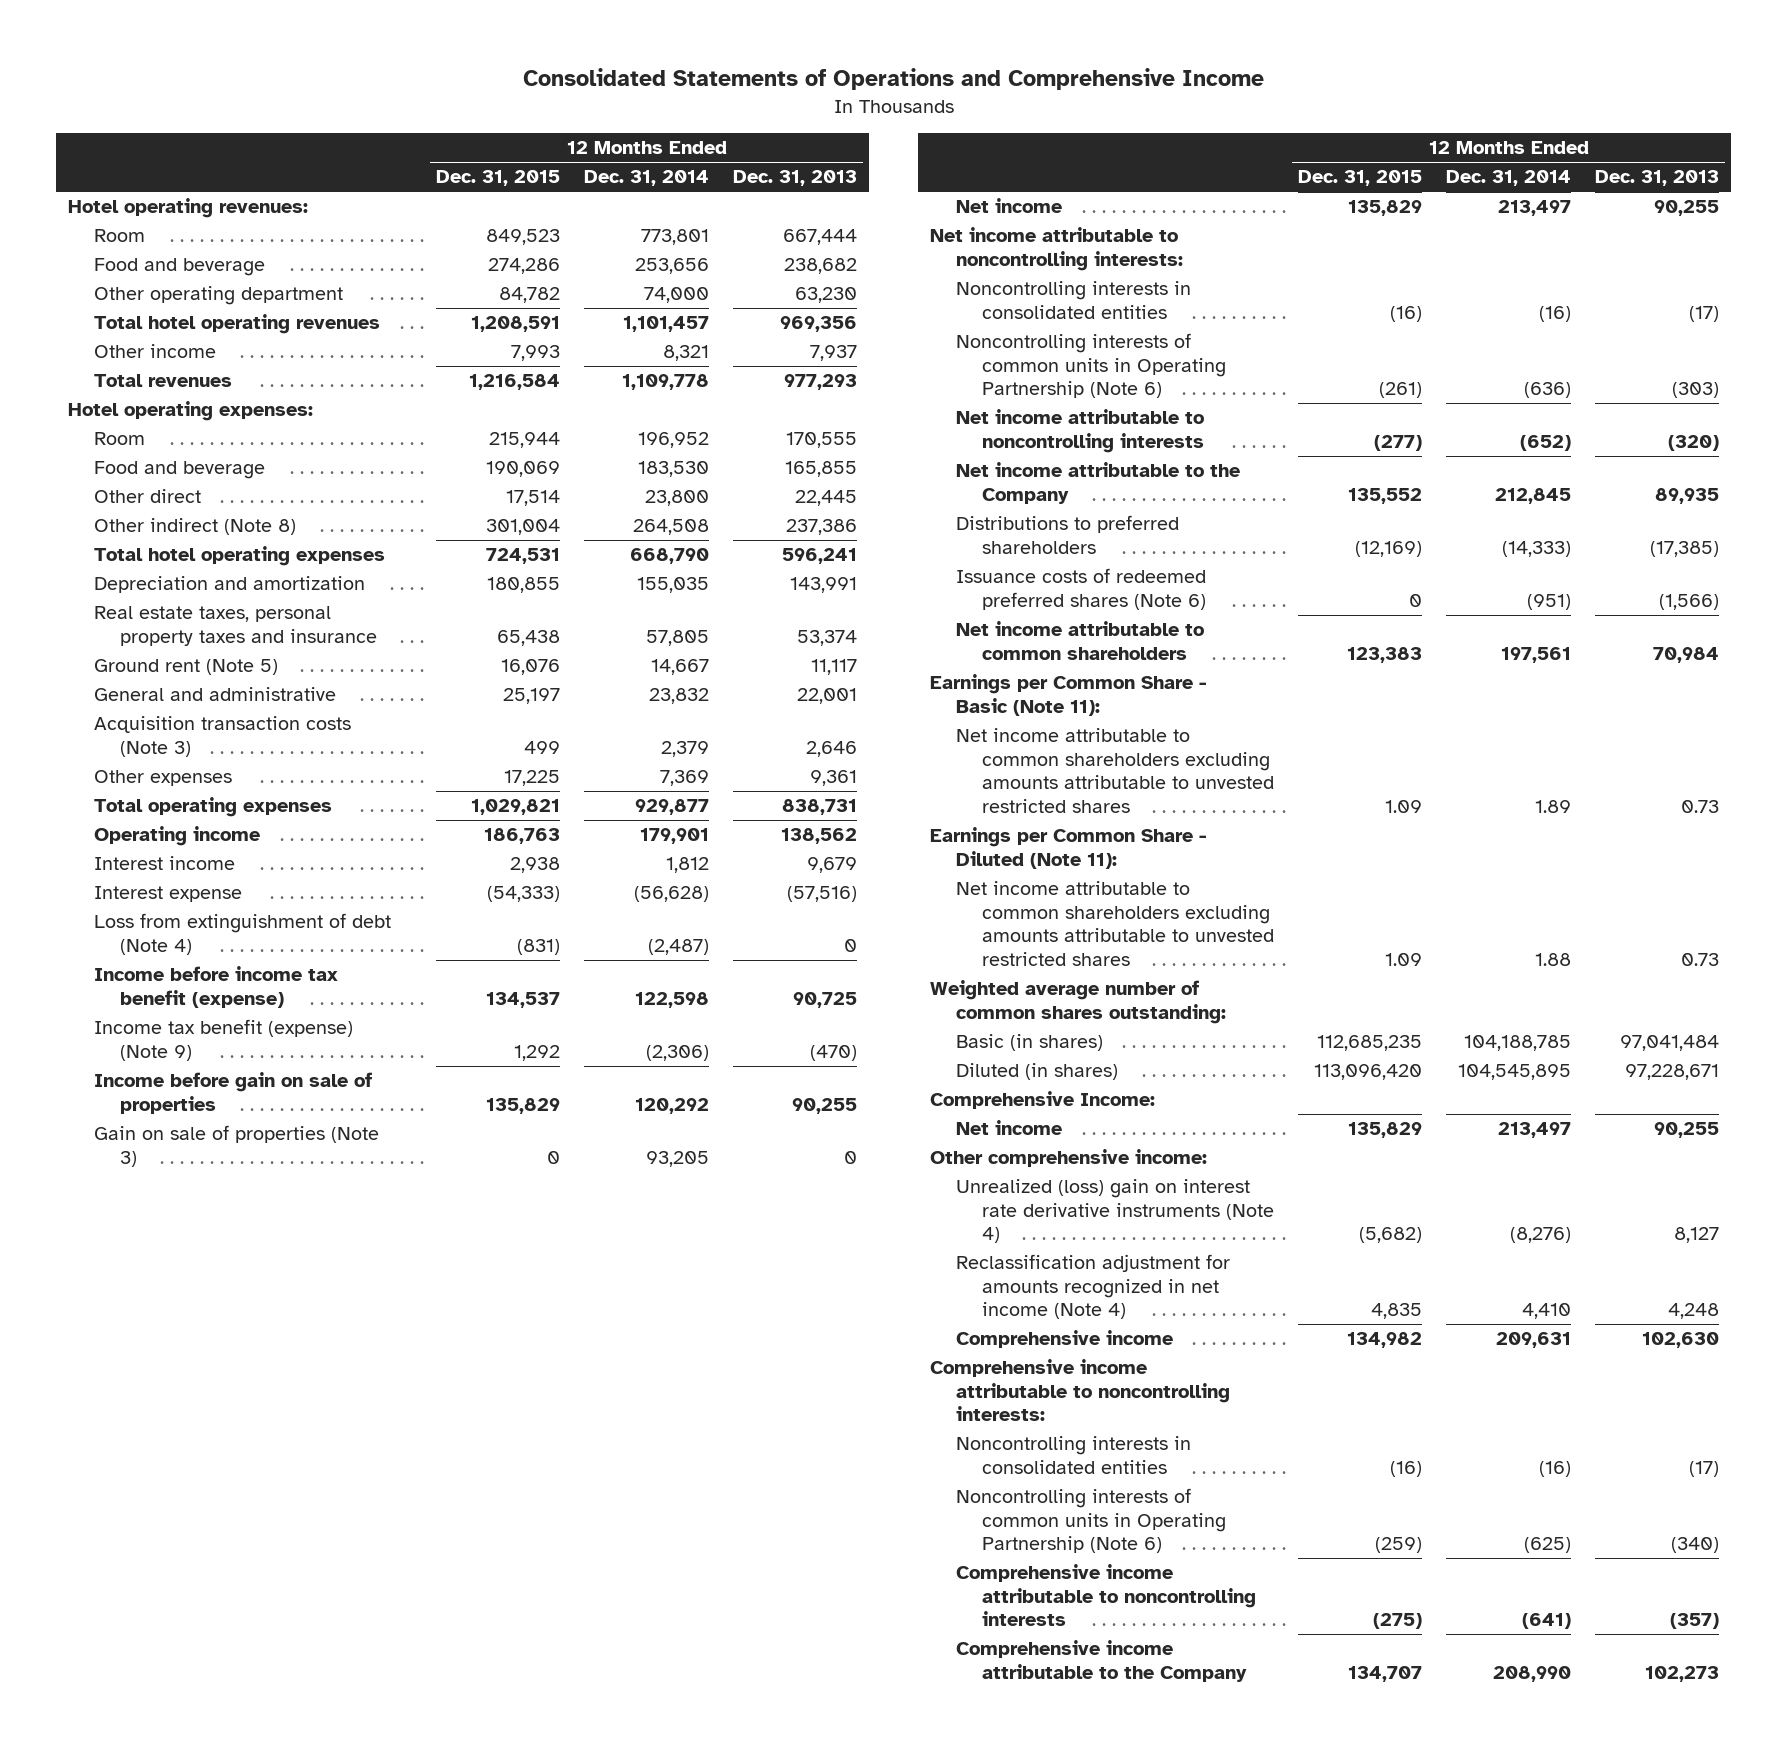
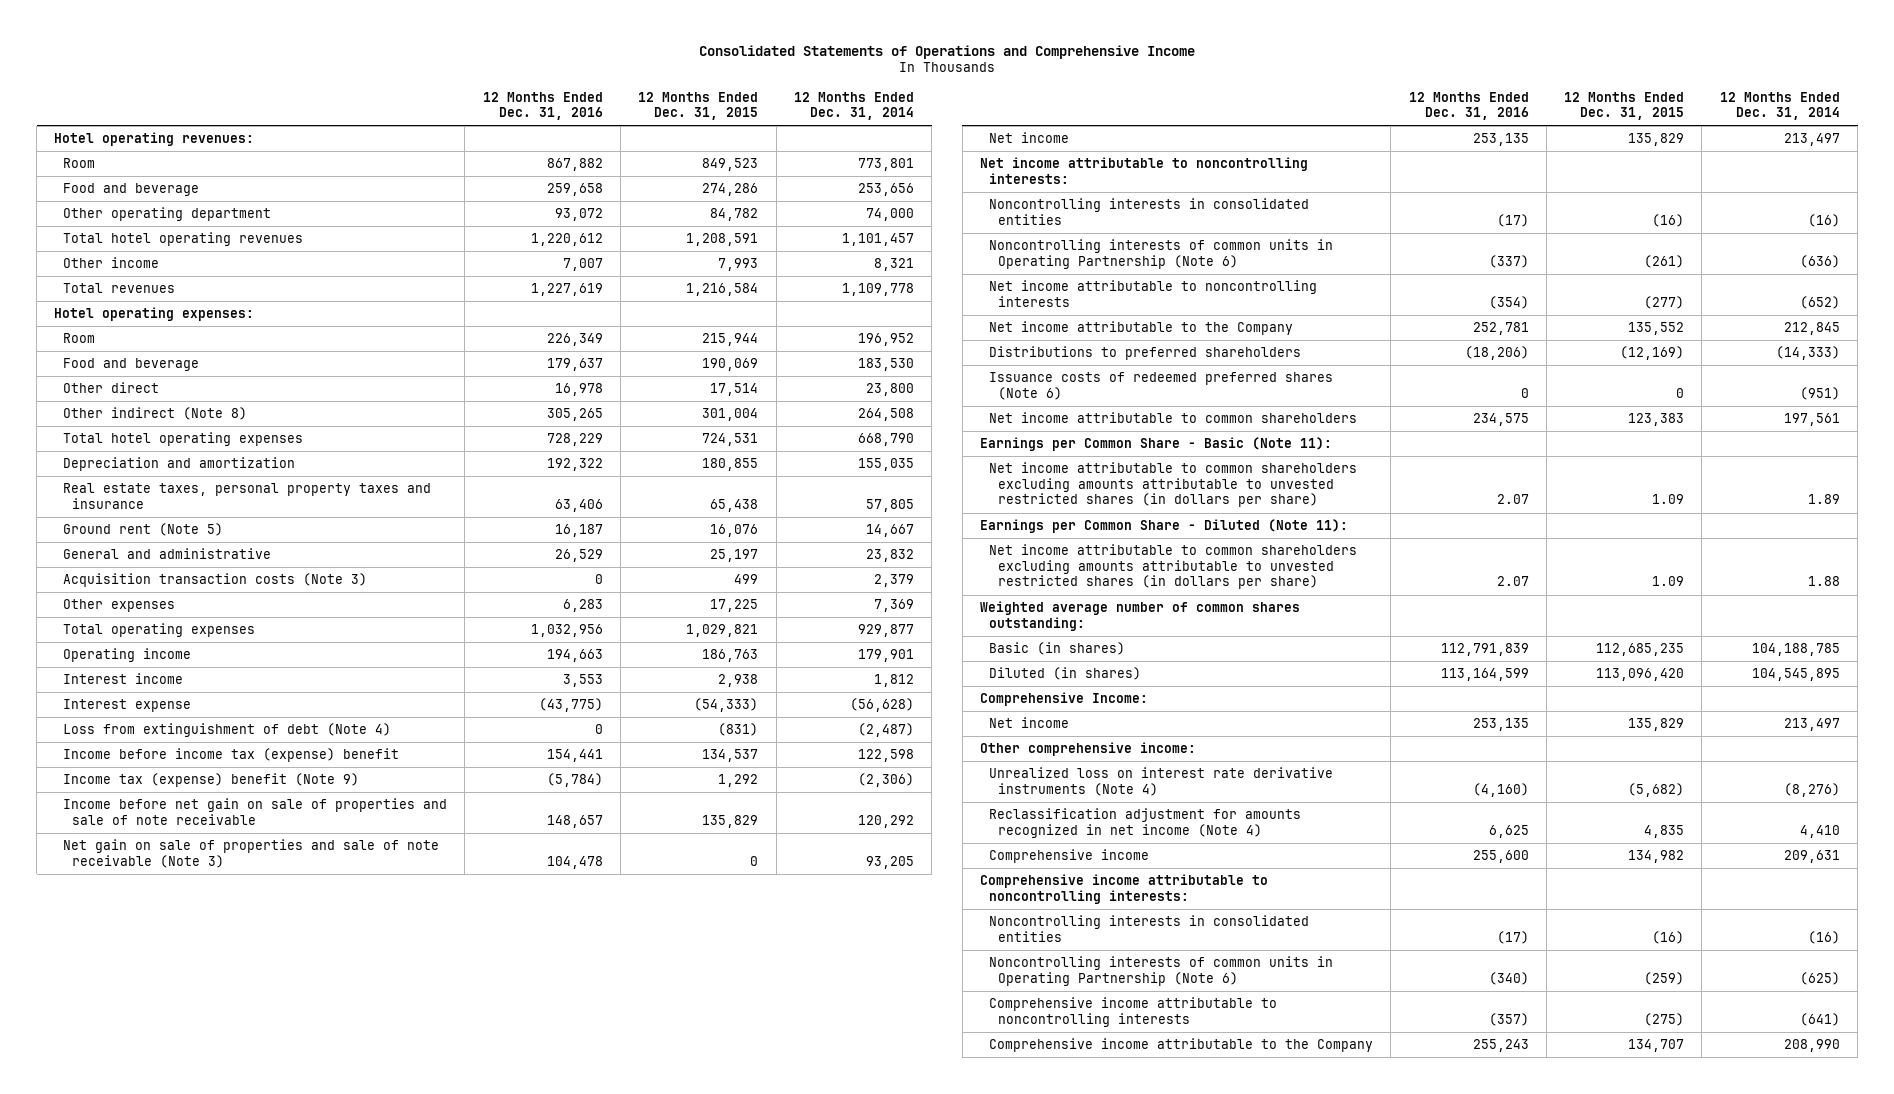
- | 12 Months Ended Dec. 31, 2015 | 12 Months Ended Dec. 31, 2014 | 12 Months Ended Dec. 31, 2013
+ | 12 Months Ended Dec. 31, 2016 | 12 Months Ended Dec. 31, 2015 | 12 Months Ended Dec. 31, 2014
- Income before income tax benefit (expense) | 134,537 | 122,598 | 90,725
- Income tax benefit (expense) (Note 9) | 1,292 | (2,306) | (470)
- Income before gain on sale of properties | 135,829 | 120,292 | 90,255
- Gain on sale of properties (Note 3) | 0 | 93,205 | 0
+ Income before income tax (expense) benefit | 154,441 | 134,537 | 122,598
+ Income tax (expense) benefit (Note 9) | (5,784) | 1,292 | (2,306)
+ Income before net gain on sale of properties and sale of note receivable | 148,657 | 135,829 | 120,292
+ Net gain on sale of properties and sale of note receivable (Note 3) | 104,478 | 0 | 93,205
- Net income attributable to common shareholders excluding amounts attributable to unvested restricted shares | 1.09 | 1.89 | 0.73
+ Net income attributable to common shareholders excluding amounts attributable to unvested restricted shares (in dollars per share) | 2.07 | 1.09 | 1.89
- Net income attributable to common shareholders excluding amounts attributable to unvested restricted shares | 1.09 | 1.88 | 0.73
+ Net income attributable to common shareholders excluding amounts attributable to unvested restricted shares (in dollars per share) | 2.07 | 1.09 | 1.88
- Unrealized (loss) gain on interest rate derivative instruments (Note 4) | (5,682) | (8,276) | 8,127
+ Unrealized loss on interest rate derivative instruments (Note 4) | (4,160) | (5,682) | (8,276)

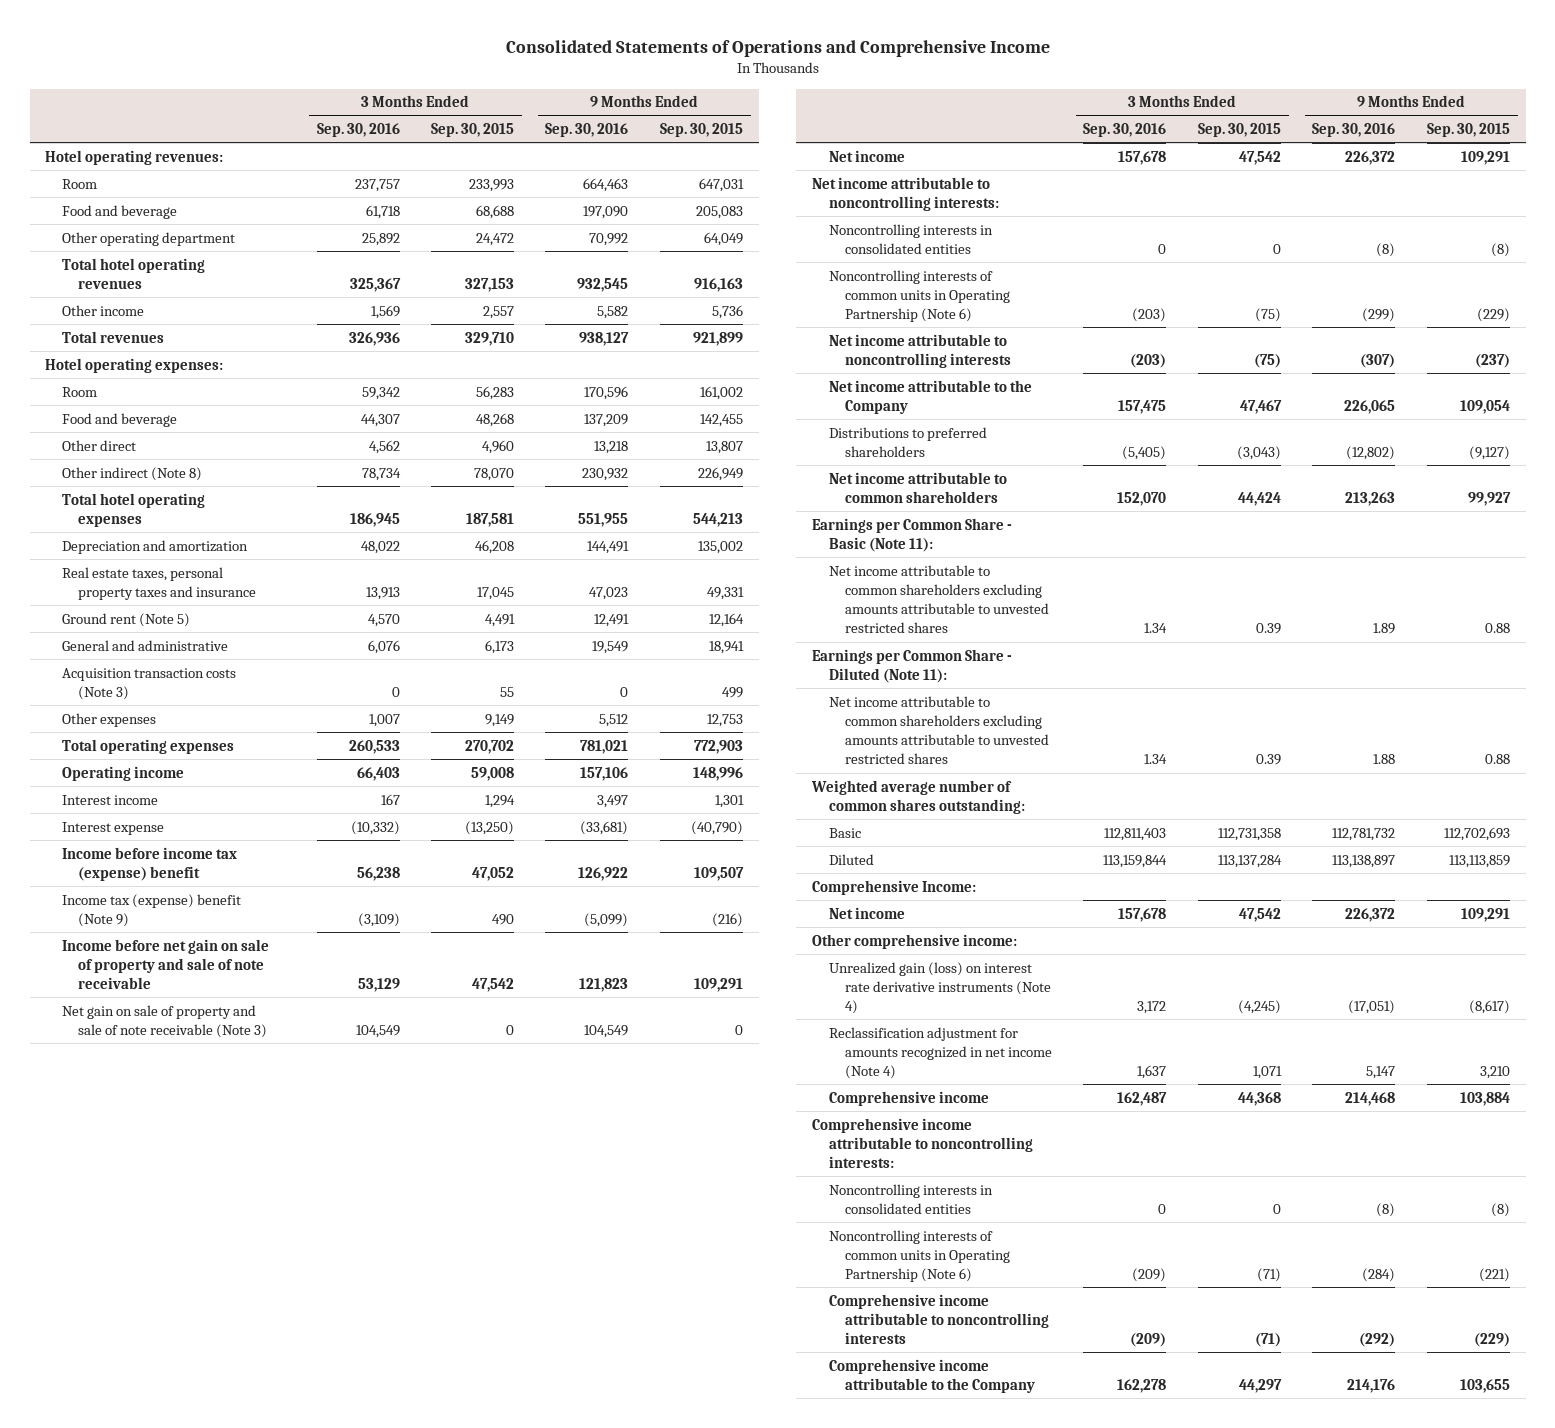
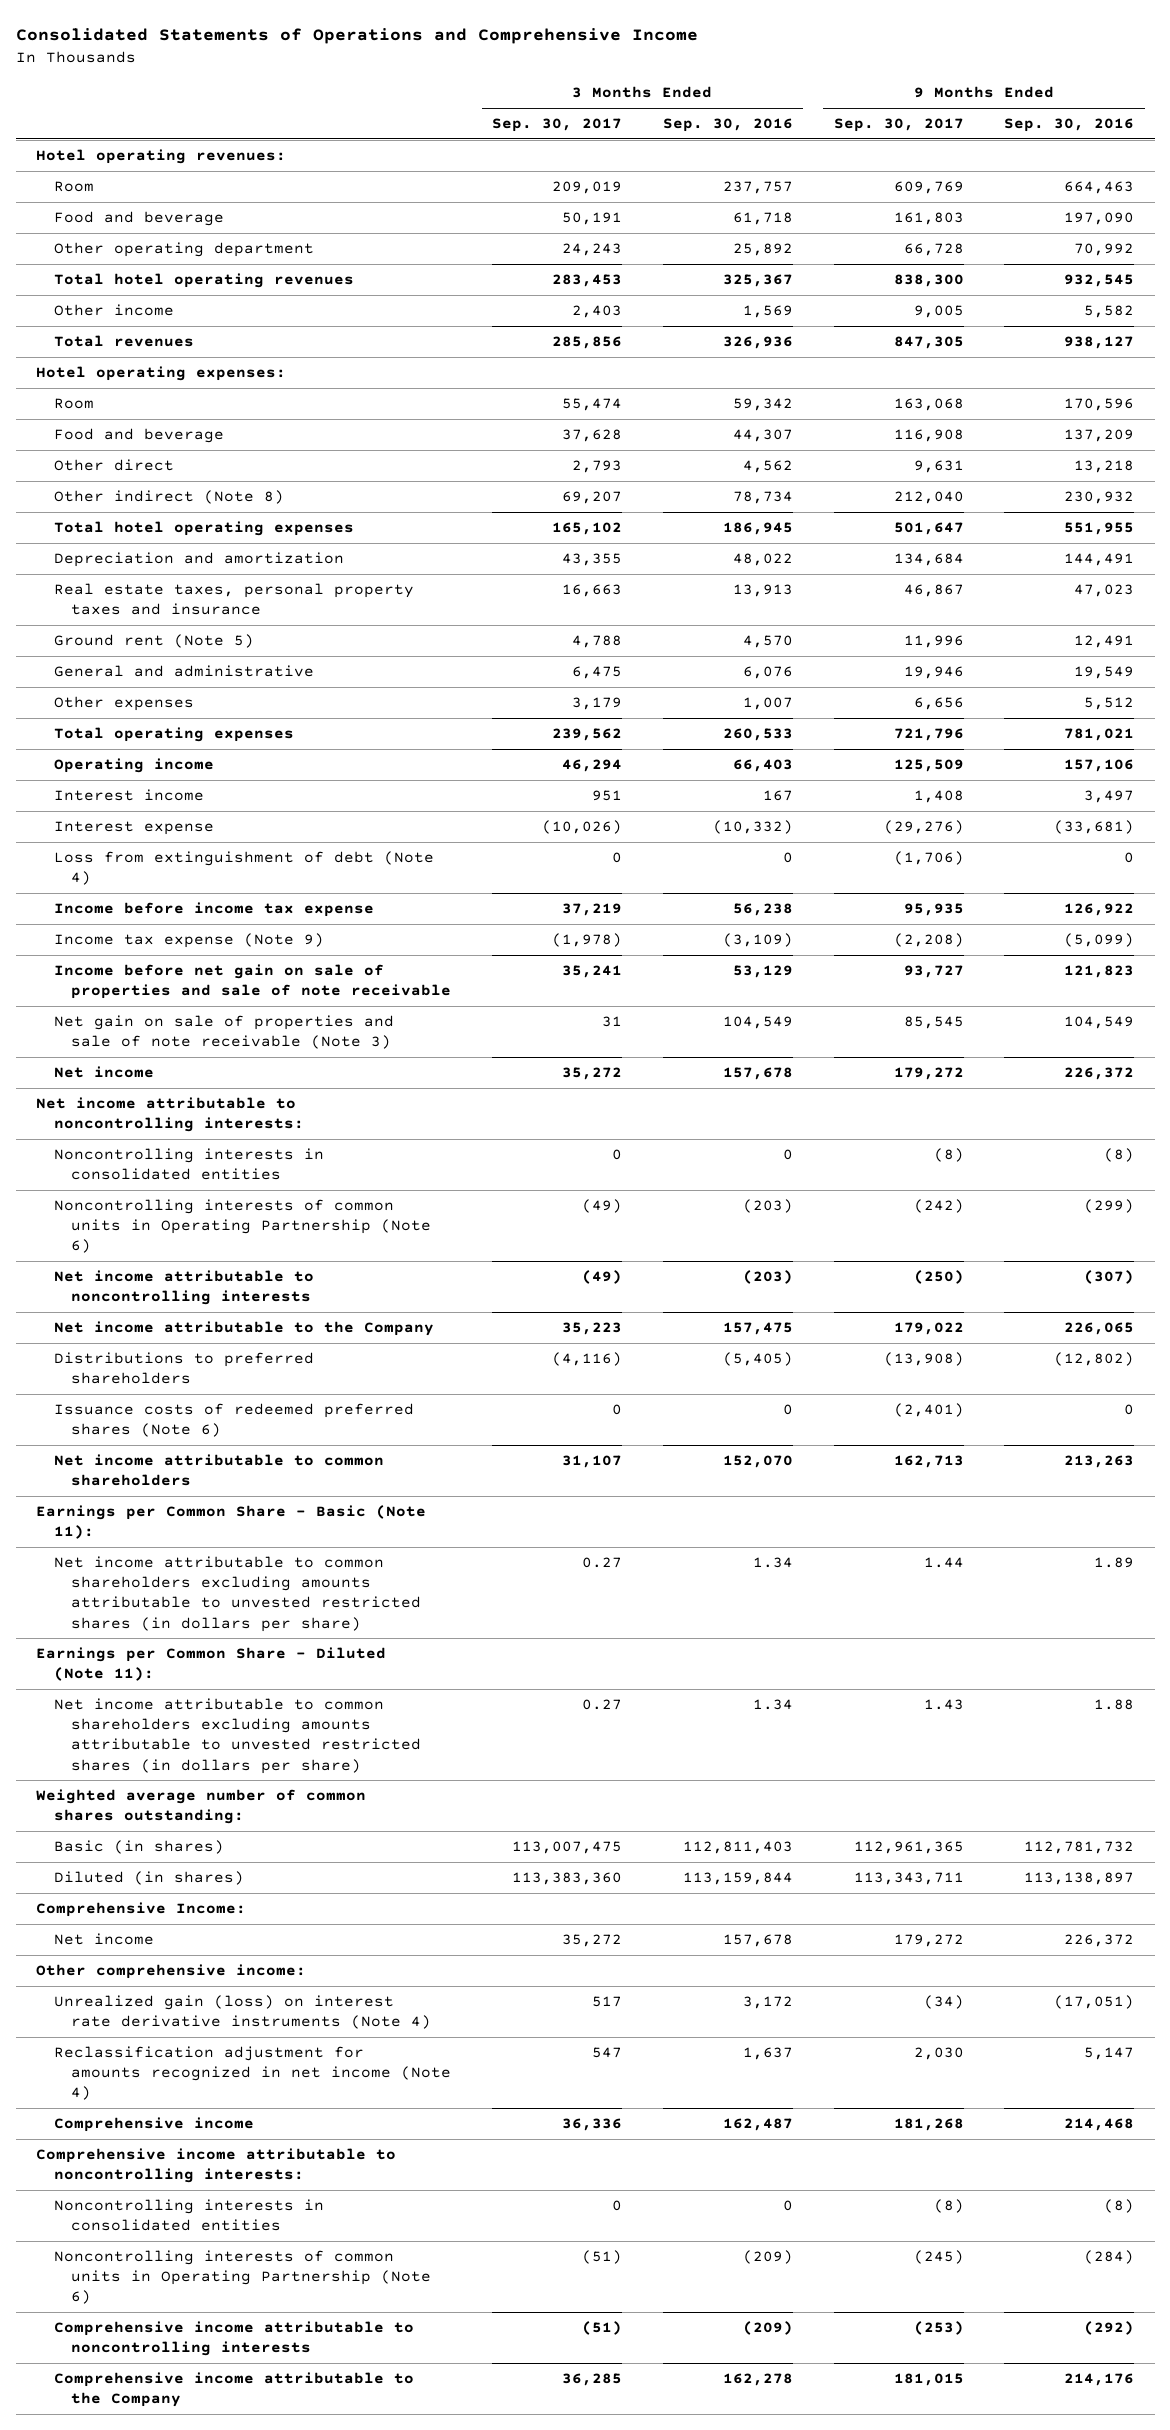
- | 3 Months Ended Sep. 30, 2016 | 3 Months Ended Sep. 30, 2015 | 9 Months Ended Sep. 30, 2016 | 9 Months Ended Sep. 30, 2015
+ | 3 Months Ended Sep. 30, 2017 | 3 Months Ended Sep. 30, 2016 | 9 Months Ended Sep. 30, 2017 | 9 Months Ended Sep. 30, 2016
- Acquisition transaction costs (Note 3) | 0 | 55 | 0 | 499
- Income before income tax (expense) benefit | 56,238 | 47,052 | 126,922 | 109,507
- Income tax (expense) benefit (Note 9) | (3,109) | 490 | (5,099) | (216)
- Income before net gain on sale of property and sale of note receivable | 53,129 | 47,542 | 121,823 | 109,291
- Net gain on sale of property and sale of note receivable (Note 3) | 104,549 | 0 | 104,549 | 0
+ Loss from extinguishment of debt (Note 4) | 0 | 0 | (1,706) | 0
+ Income before income tax expense | 37,219 | 56,238 | 95,935 | 126,922
+ Income tax expense (Note 9) | (1,978) | (3,109) | (2,208) | (5,099)
+ Income before net gain on sale of properties and sale of note receivable | 35,241 | 53,129 | 93,727 | 121,823
+ Net gain on sale of properties and sale of note receivable (Note 3) | 31 | 104,549 | 85,545 | 104,549
+ Issuance costs of redeemed preferred shares (Note 6) | 0 | 0 | (2,401) | 0
- Net income attributable to common shareholders excluding amounts attributable to unvested restricted shares | 1.34 | 0.39 | 1.89 | 0.88
+ Net income attributable to common shareholders excluding amounts attributable to unvested restricted shares (in dollars per share) | 0.27 | 1.34 | 1.44 | 1.89
- Net income attributable to common shareholders excluding amounts attributable to unvested restricted shares | 1.34 | 0.39 | 1.88 | 0.88
+ Net income attributable to common shareholders excluding amounts attributable to unvested restricted shares (in dollars per share) | 0.27 | 1.34 | 1.43 | 1.88
- Basic | 112,811,403 | 112,731,358 | 112,781,732 | 112,702,693
- Diluted | 113,159,844 | 113,137,284 | 113,138,897 | 113,113,859
+ Basic (in shares) | 113,007,475 | 112,811,403 | 112,961,365 | 112,781,732
+ Diluted (in shares) | 113,383,360 | 113,159,844 | 113,343,711 | 113,138,897

